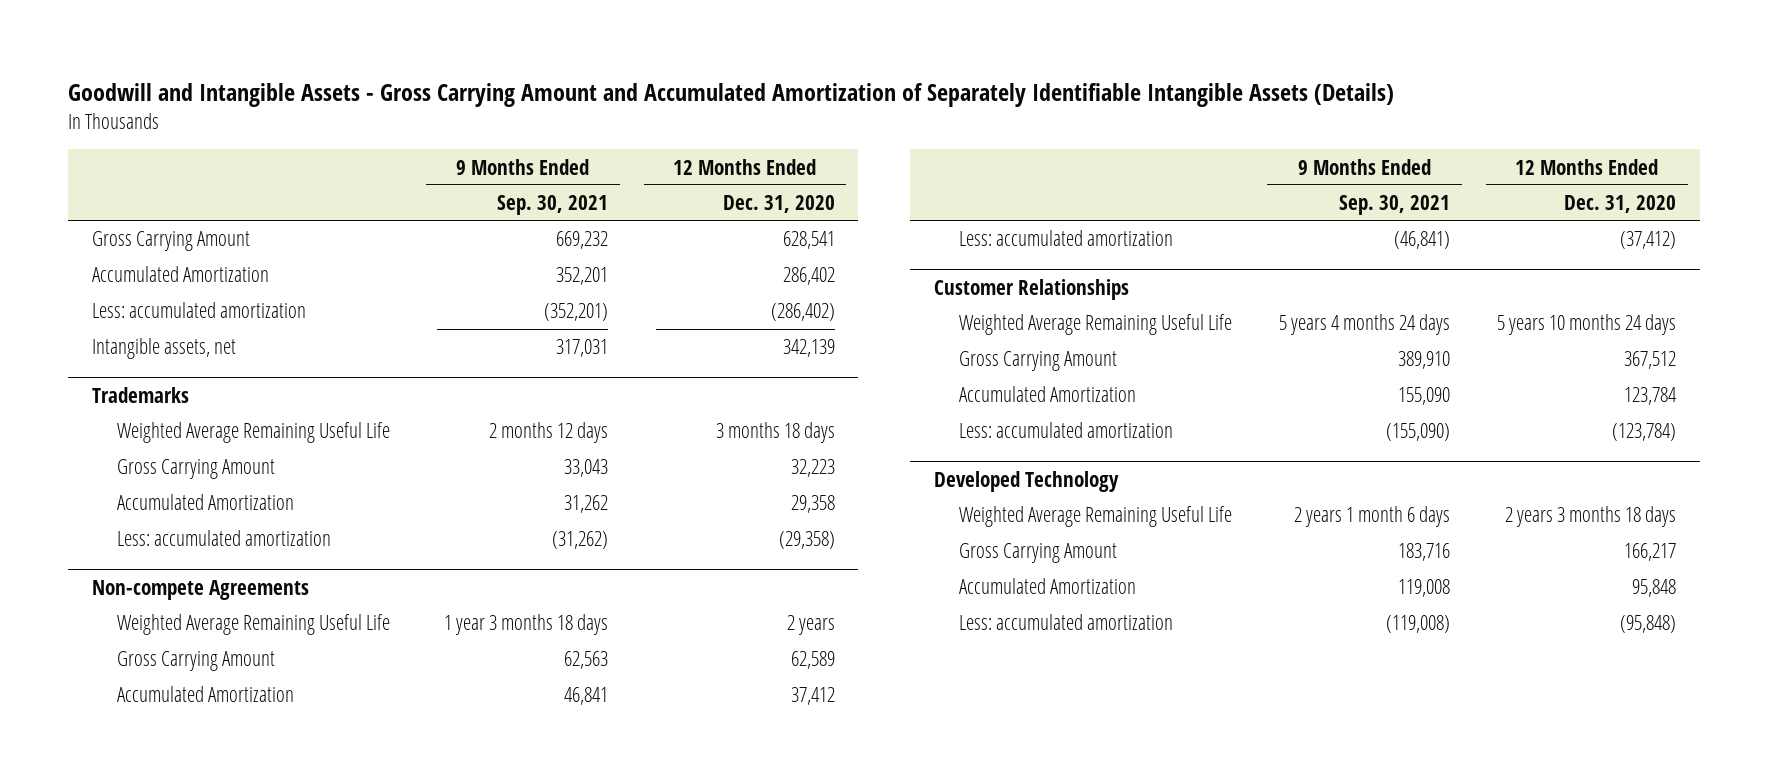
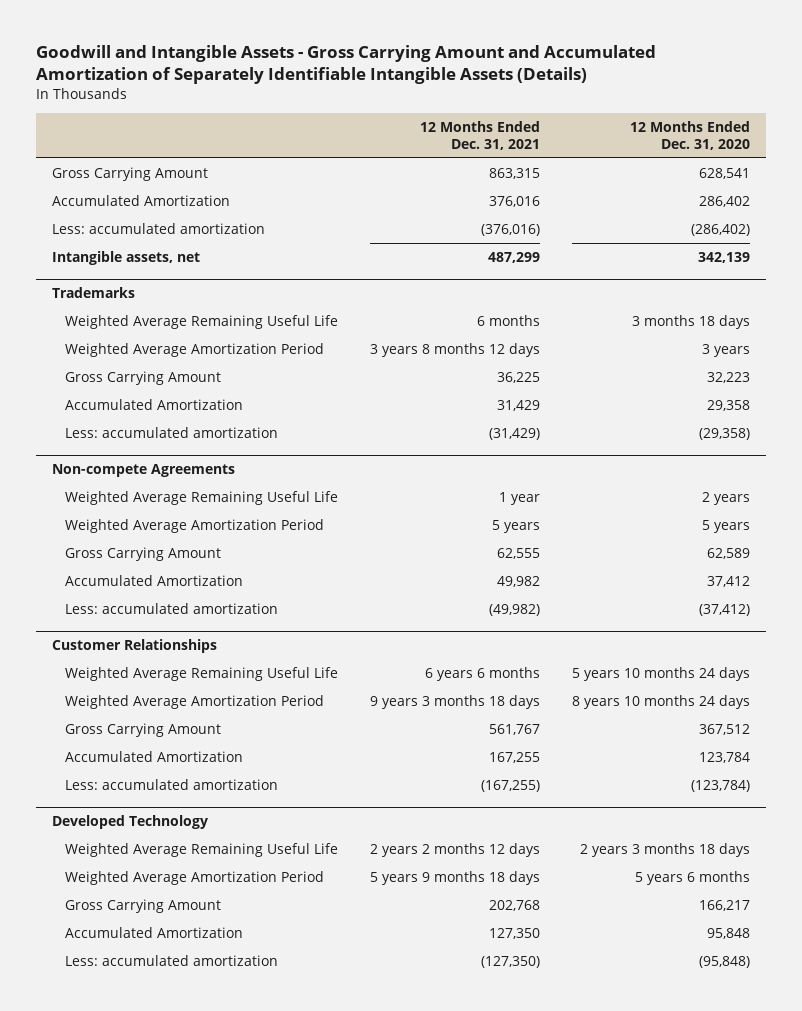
- | 9 Months Ended Sep. 30, 2021 | 12 Months Ended Dec. 31, 2020
+ | 12 Months Ended Dec. 31, 2021 | 12 Months Ended Dec. 31, 2020
@ Trademarks
+ Weighted Average Amortization Period | 3 years 8 months 12 days | 3 years
@ Non-compete Agreements
+ Weighted Average Amortization Period | 5 years | 5 years
@ Customer Relationships
+ Weighted Average Amortization Period | 9 years 3 months 18 days | 8 years 10 months 24 days
@ Developed Technology
+ Weighted Average Amortization Period | 5 years 9 months 18 days | 5 years 6 months

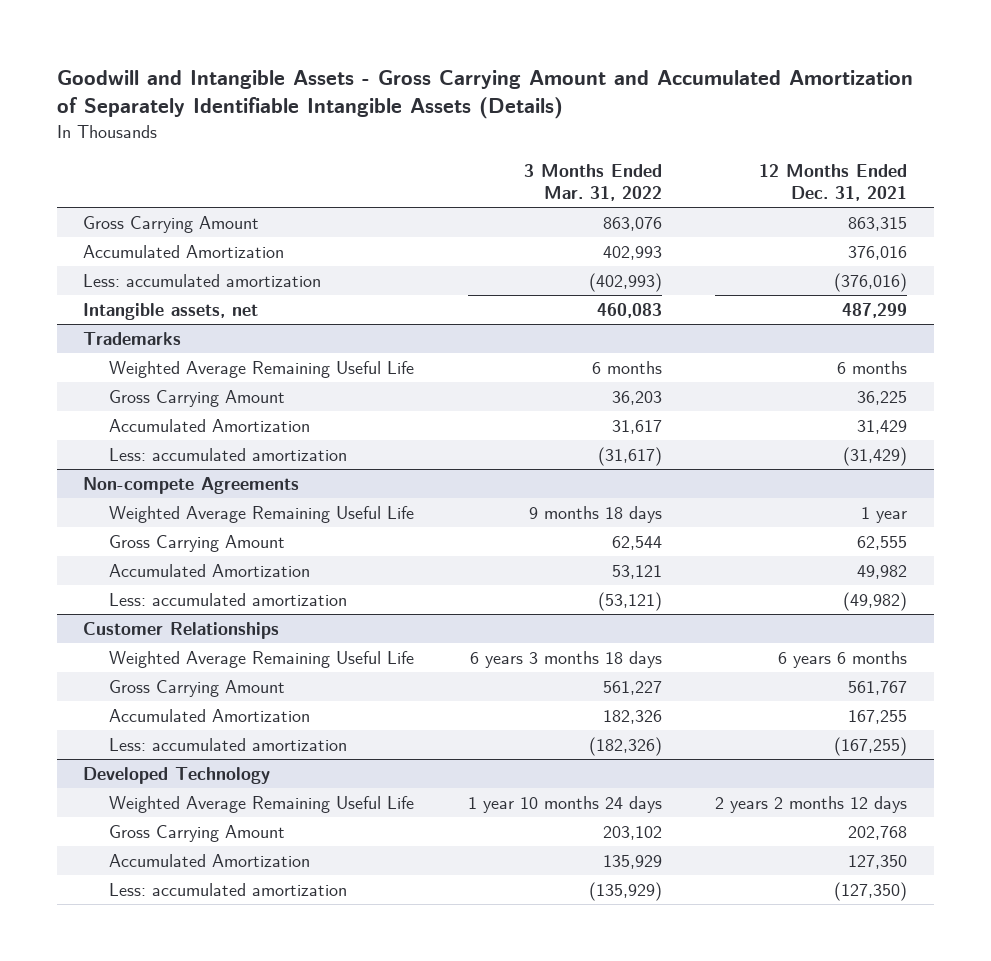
- | 12 Months Ended Dec. 31, 2021 | 12 Months Ended Dec. 31, 2020
+ | 3 Months Ended Mar. 31, 2022 | 12 Months Ended Dec. 31, 2021
@ Trademarks
- Weighted Average Amortization Period | 3 years 8 months 12 days | 3 years
@ Non-compete Agreements
- Weighted Average Amortization Period | 5 years | 5 years
@ Customer Relationships
- Weighted Average Amortization Period | 9 years 3 months 18 days | 8 years 10 months 24 days
@ Developed Technology
- Weighted Average Amortization Period | 5 years 9 months 18 days | 5 years 6 months

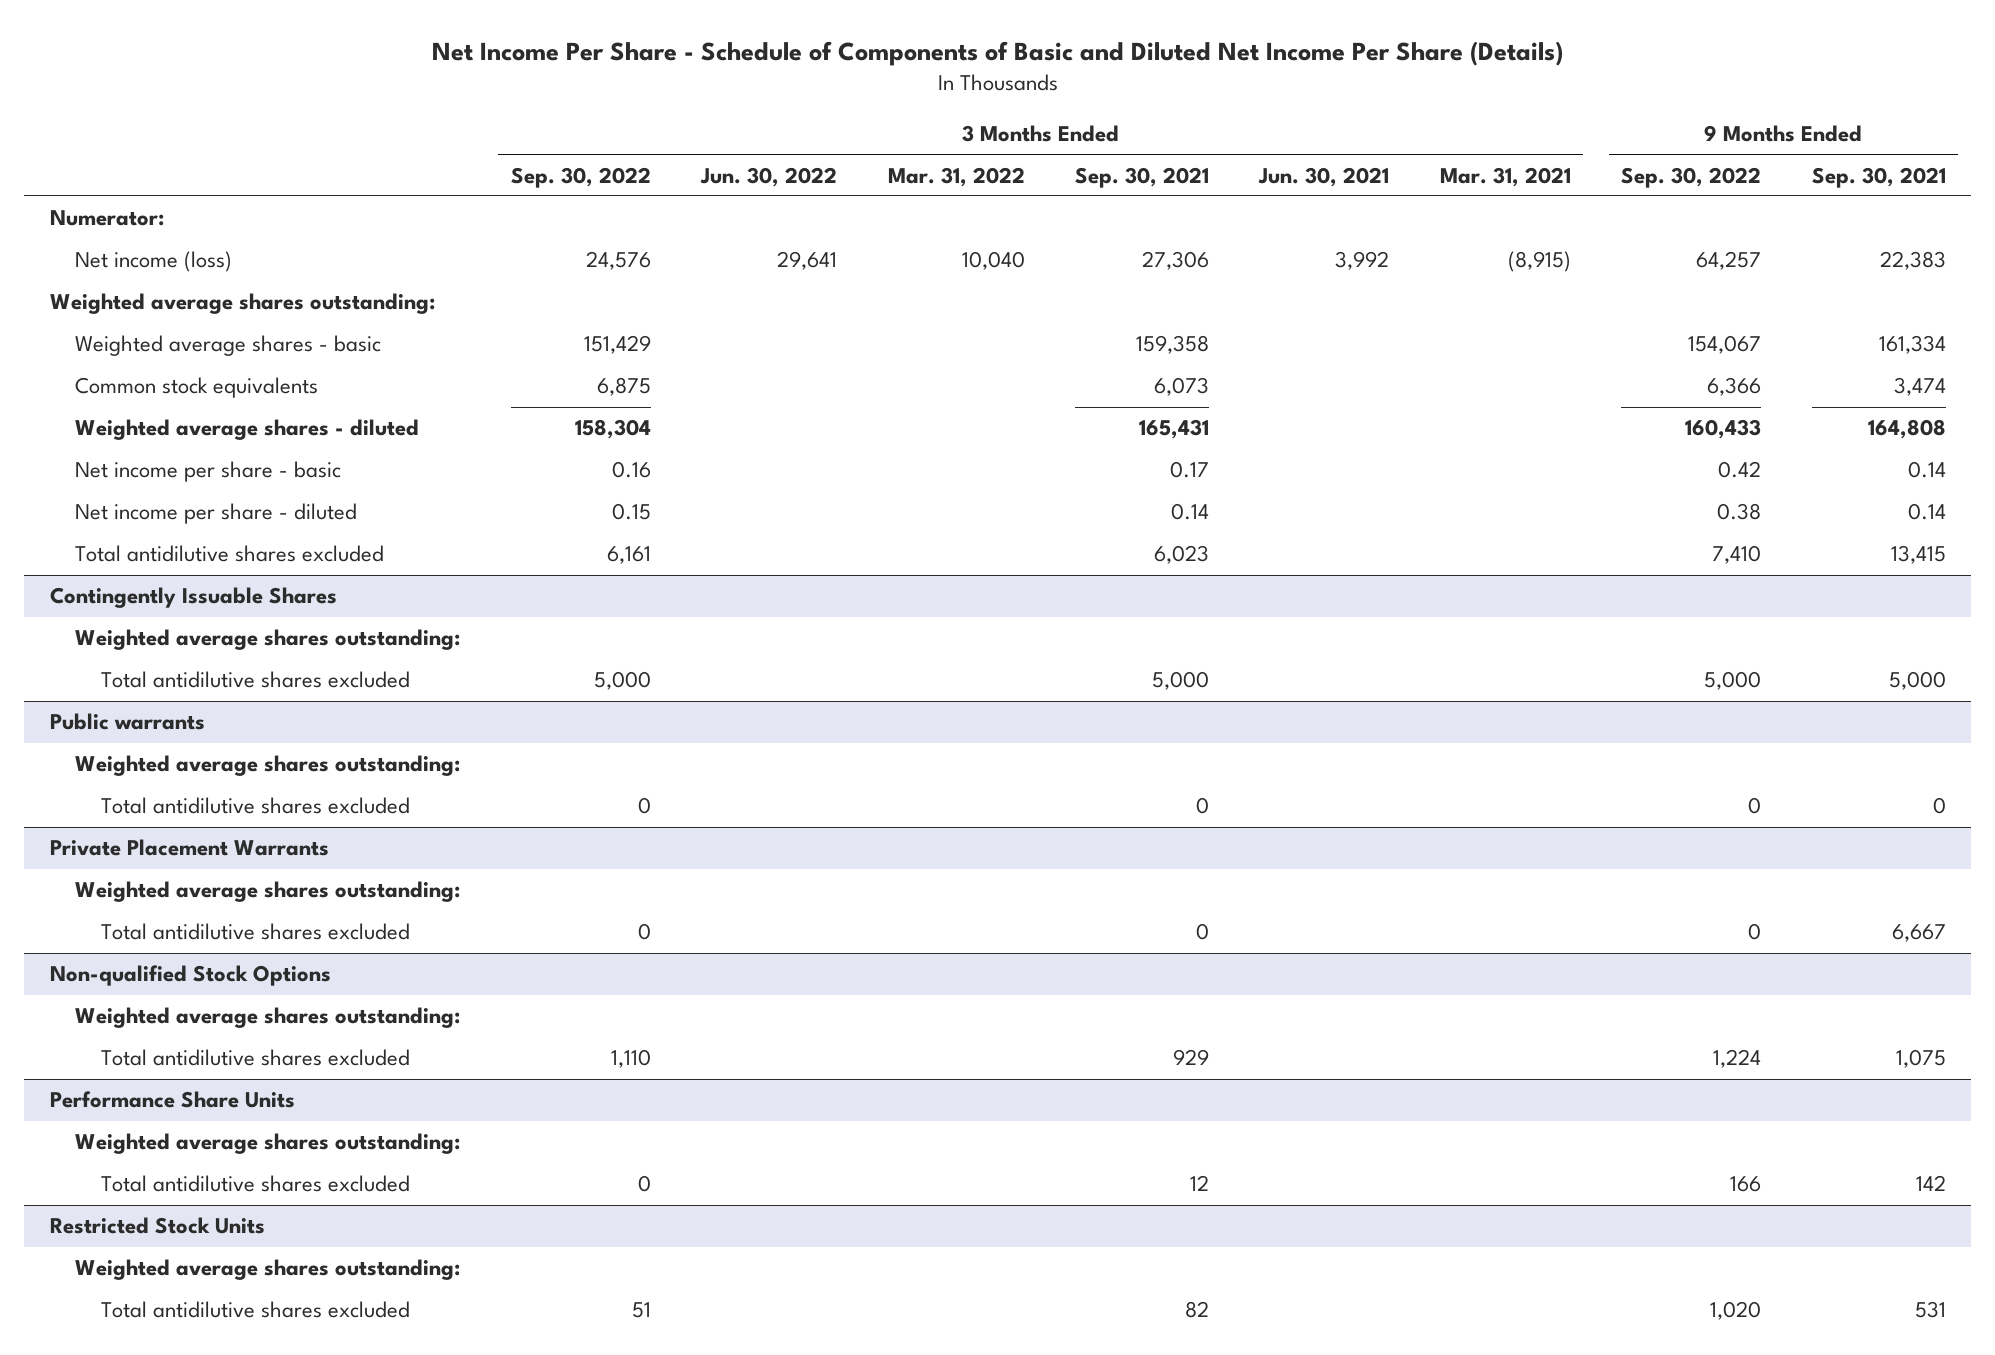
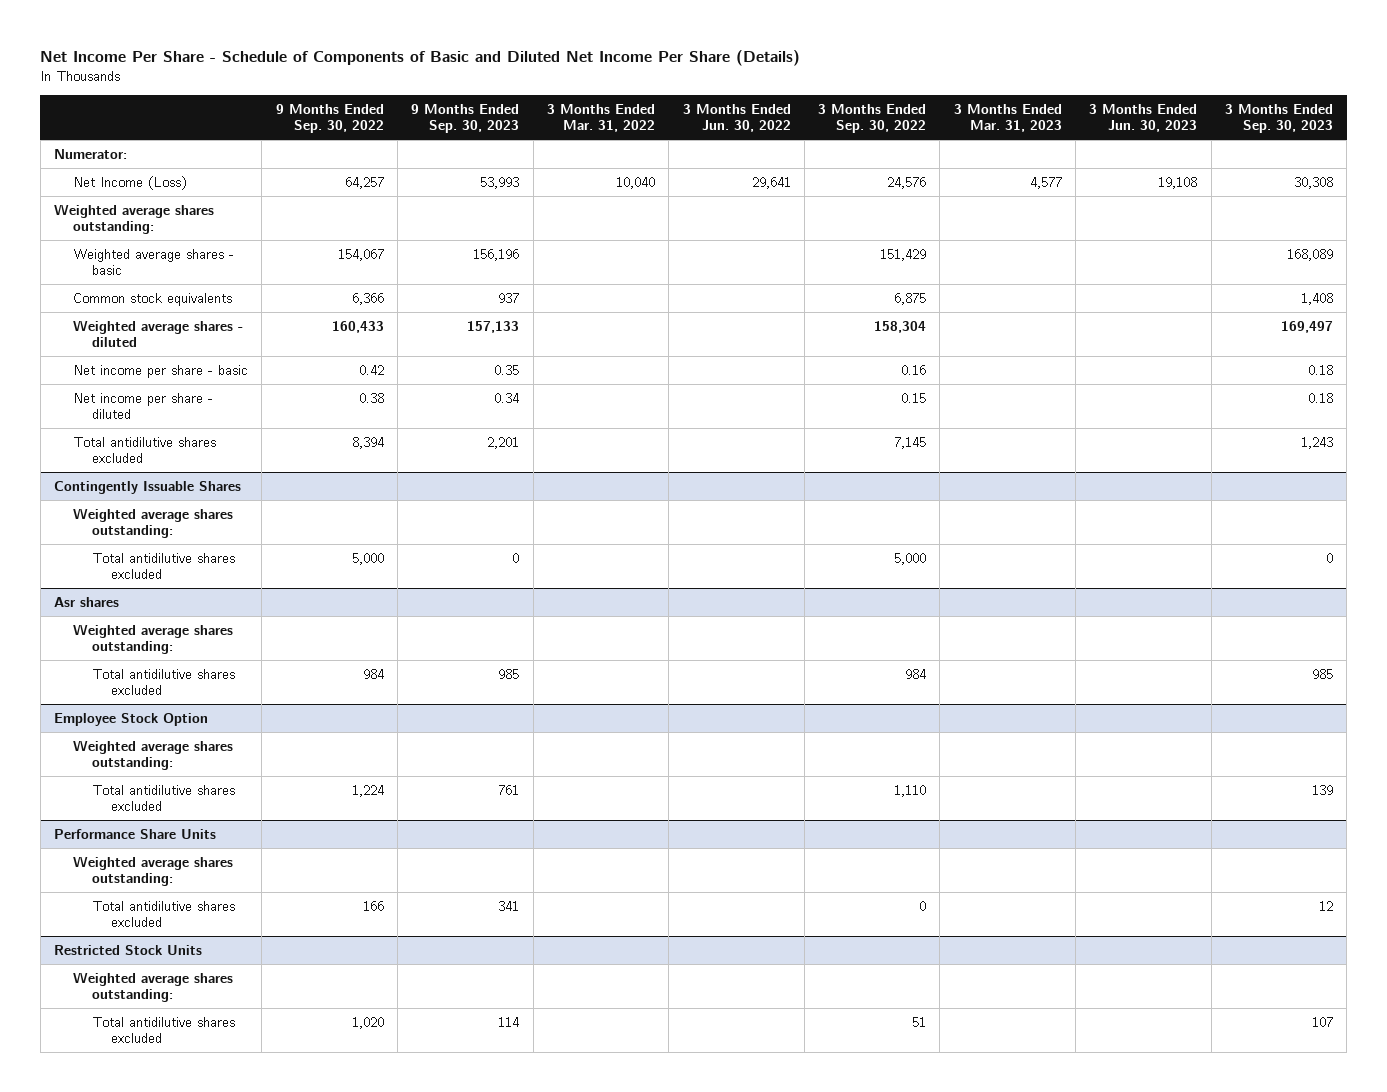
- | 3 Months Ended Sep. 30, 2022 | 3 Months Ended Jun. 30, 2022 | 3 Months Ended Mar. 31, 2022 | 3 Months Ended Sep. 30, 2021 | 3 Months Ended Jun. 30, 2021 | 3 Months Ended Mar. 31, 2021 | 9 Months Ended Sep. 30, 2022 | 9 Months Ended Sep. 30, 2021
+ | 9 Months Ended Sep. 30, 2022 | 9 Months Ended Sep. 30, 2023 | 3 Months Ended Mar. 31, 2022 | 3 Months Ended Jun. 30, 2022 | 3 Months Ended Sep. 30, 2022 | 3 Months Ended Mar. 31, 2023 | 3 Months Ended Jun. 30, 2023 | 3 Months Ended Sep. 30, 2023
- Net income (loss) | 24,576 | 29,641 | 10,040 | 27,306 | 3,992 | (8,915) | 64,257 | 22,383
+ Net Income (Loss) | 64,257 | 53,993 | 10,040 | 29,641 | 24,576 | 4,577 | 19,108 | 30,308
- Total antidilutive shares excluded | 6,161 | | | 6,023 | | | 7,410 | 13,415
+ Total antidilutive shares excluded | 8,394 | 2,201 | | | 7,145 | | | 1,243
- Public warrants
- Weighted average shares outstanding:
- Total antidilutive shares excluded | 0 | | | 0 | | | 0 | 0
- Private Placement Warrants
+ Asr shares
- Total antidilutive shares excluded | 0 | | | 0 | | | 0 | 6,667
- Non-qualified Stock Options
+ Total antidilutive shares excluded | 984 | 985 | | | 984 | | | 985
+ Employee Stock Option

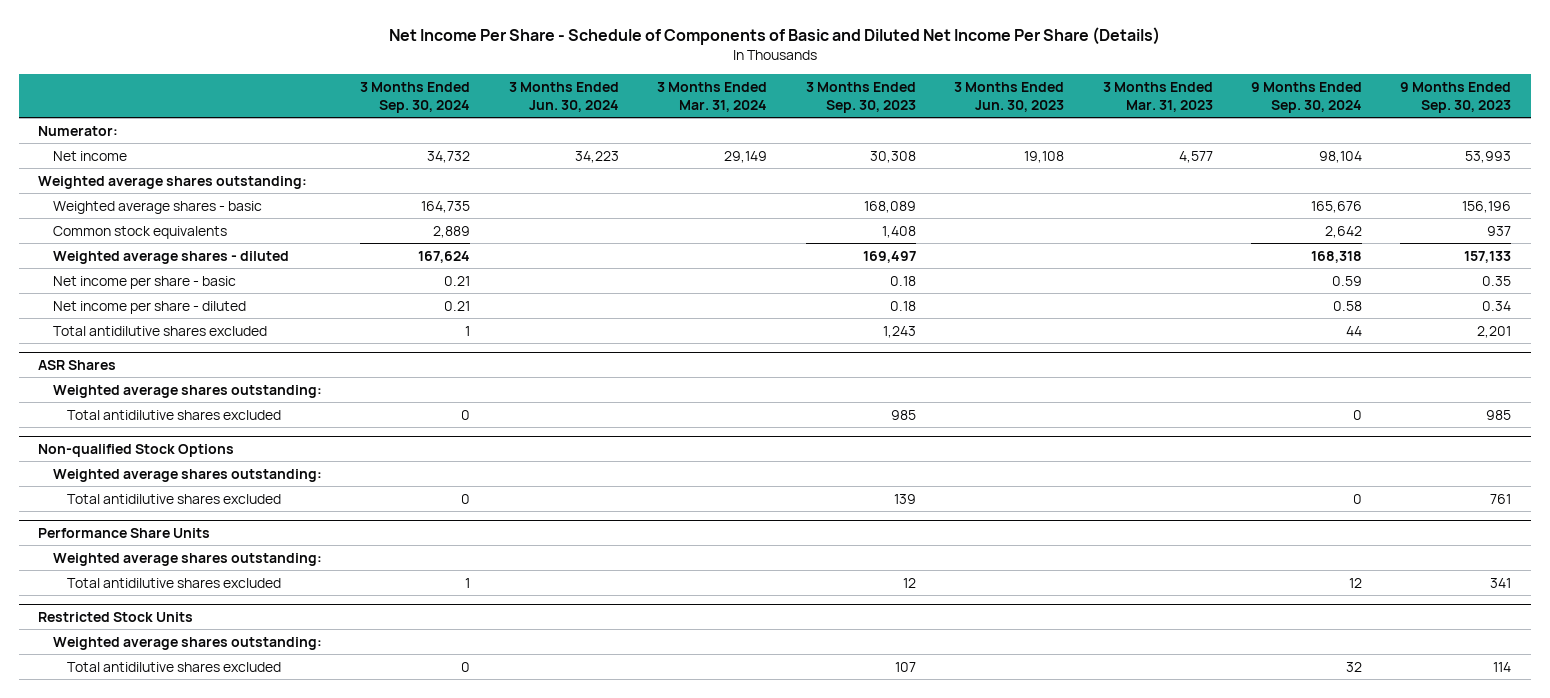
- | 9 Months Ended Sep. 30, 2022 | 9 Months Ended Sep. 30, 2023 | 3 Months Ended Mar. 31, 2022 | 3 Months Ended Jun. 30, 2022 | 3 Months Ended Sep. 30, 2022 | 3 Months Ended Mar. 31, 2023 | 3 Months Ended Jun. 30, 2023 | 3 Months Ended Sep. 30, 2023
+ | 3 Months Ended Sep. 30, 2024 | 3 Months Ended Jun. 30, 2024 | 3 Months Ended Mar. 31, 2024 | 3 Months Ended Sep. 30, 2023 | 3 Months Ended Jun. 30, 2023 | 3 Months Ended Mar. 31, 2023 | 9 Months Ended Sep. 30, 2024 | 9 Months Ended Sep. 30, 2023
- Net Income (Loss) | 64,257 | 53,993 | 10,040 | 29,641 | 24,576 | 4,577 | 19,108 | 30,308
+ Net income | 34,732 | 34,223 | 29,149 | 30,308 | 19,108 | 4,577 | 98,104 | 53,993
- Contingently Issuable Shares
- Weighted average shares outstanding:
- Total antidilutive shares excluded | 5,000 | 0 | | | 5,000 | | | 0
- Asr shares
+ ASR Shares
- Employee Stock Option
+ Non-qualified Stock Options

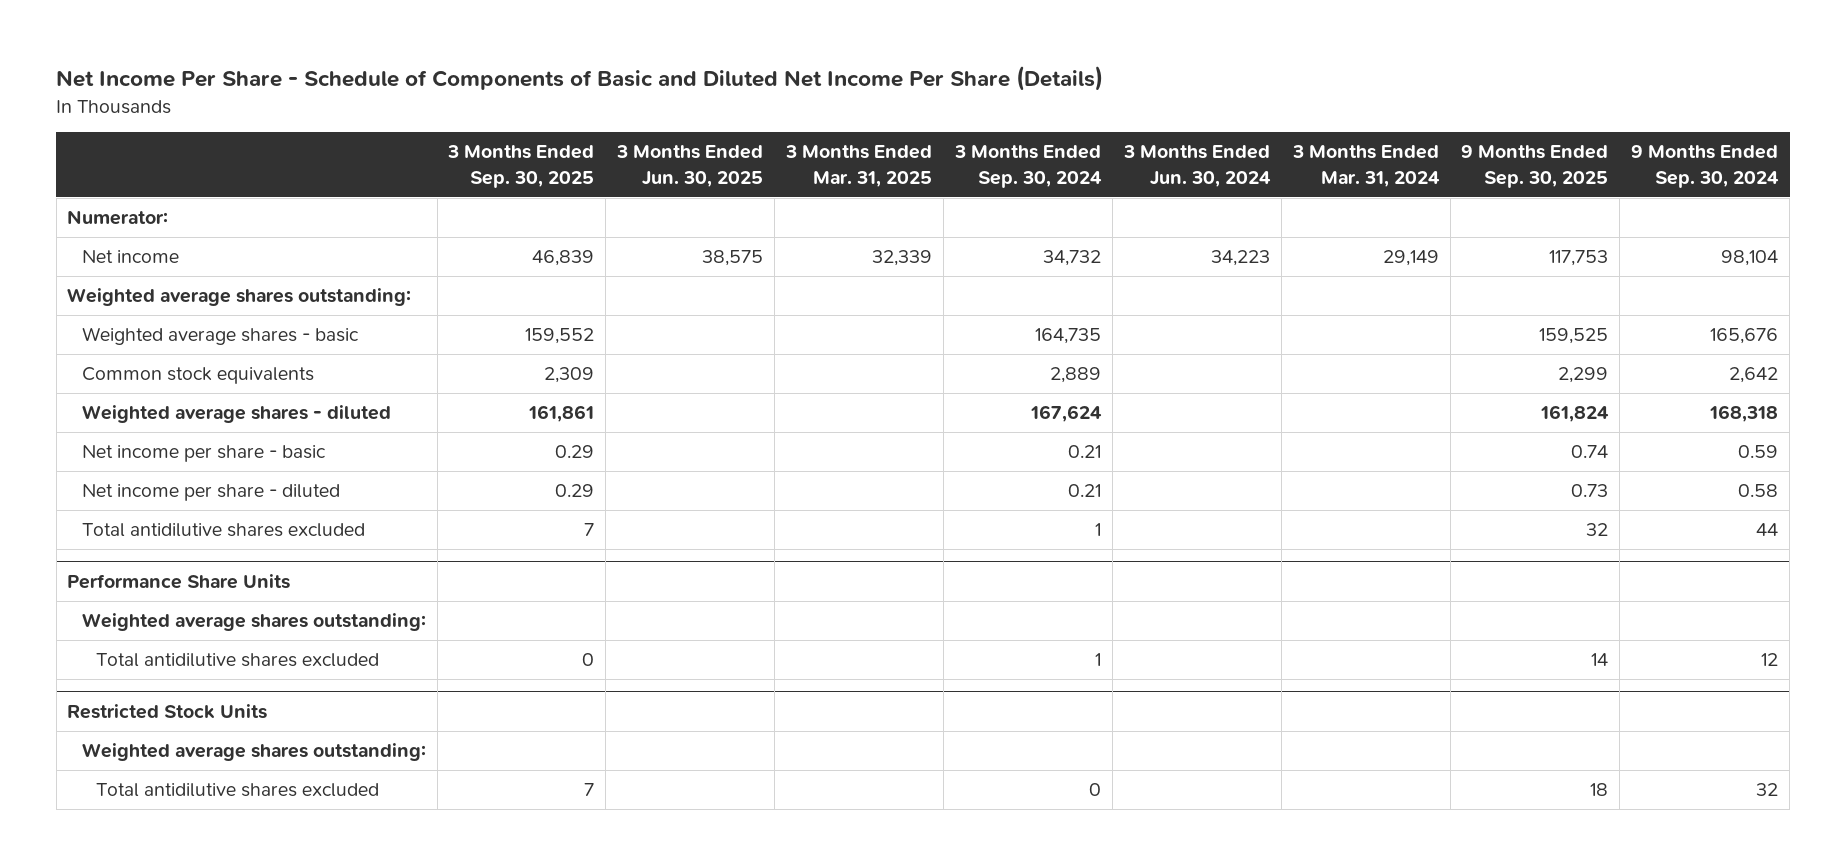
- | 3 Months Ended Sep. 30, 2024 | 3 Months Ended Jun. 30, 2024 | 3 Months Ended Mar. 31, 2024 | 3 Months Ended Sep. 30, 2023 | 3 Months Ended Jun. 30, 2023 | 3 Months Ended Mar. 31, 2023 | 9 Months Ended Sep. 30, 2024 | 9 Months Ended Sep. 30, 2023
+ | 3 Months Ended Sep. 30, 2025 | 3 Months Ended Jun. 30, 2025 | 3 Months Ended Mar. 31, 2025 | 3 Months Ended Sep. 30, 2024 | 3 Months Ended Jun. 30, 2024 | 3 Months Ended Mar. 31, 2024 | 9 Months Ended Sep. 30, 2025 | 9 Months Ended Sep. 30, 2024
- ASR Shares
- Weighted average shares outstanding:
- Total antidilutive shares excluded | 0 | | | 985 | | | 0 | 985
- Non-qualified Stock Options
- Weighted average shares outstanding:
- Total antidilutive shares excluded | 0 | | | 139 | | | 0 | 761

